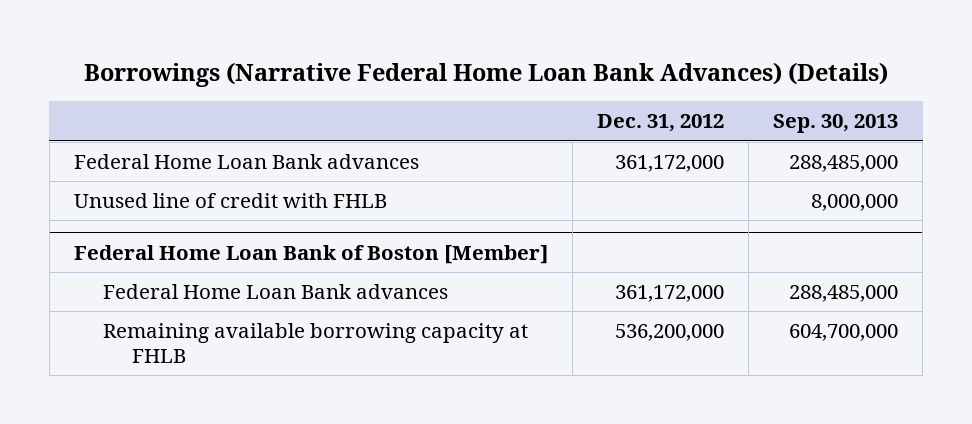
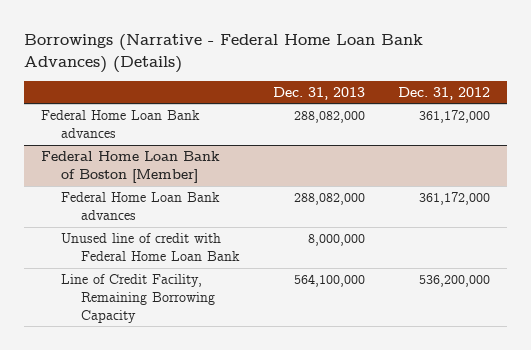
- Borrowings (Narrative Federal Home Loan Bank Advances) (Details)
+ Borrowings (Narrative - Federal Home Loan Bank Advances) (Details)
- | Dec. 31, 2012 | Sep. 30, 2013
+ | Dec. 31, 2013 | Dec. 31, 2012
- Unused line of credit with FHLB | | 8,000,000
@ Federal Home Loan Bank of Boston [Member]
- Remaining available borrowing capacity at FHLB | 536,200,000 | 604,700,000
+ Unused line of credit with Federal Home Loan Bank | 8,000,000 |
+ Line of Credit Facility, Remaining Borrowing Capacity | 564,100,000 | 536,200,000

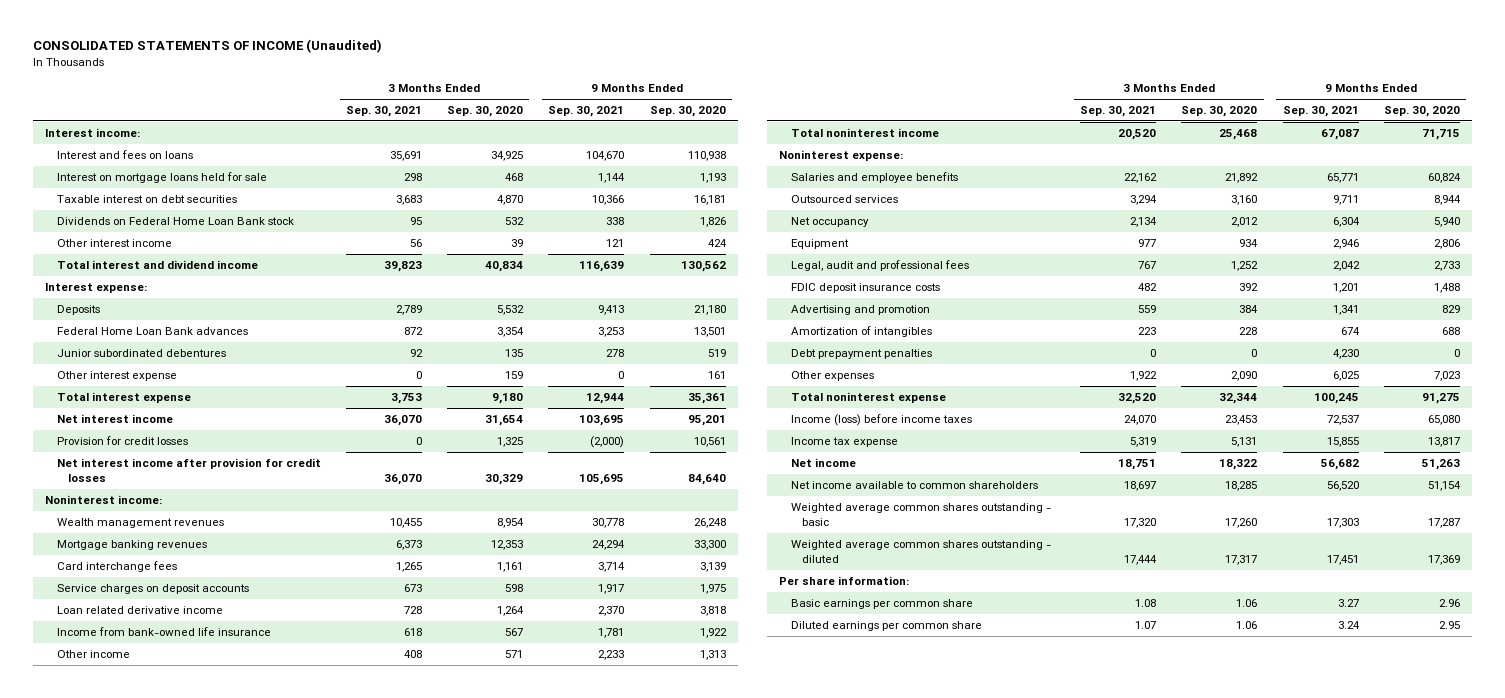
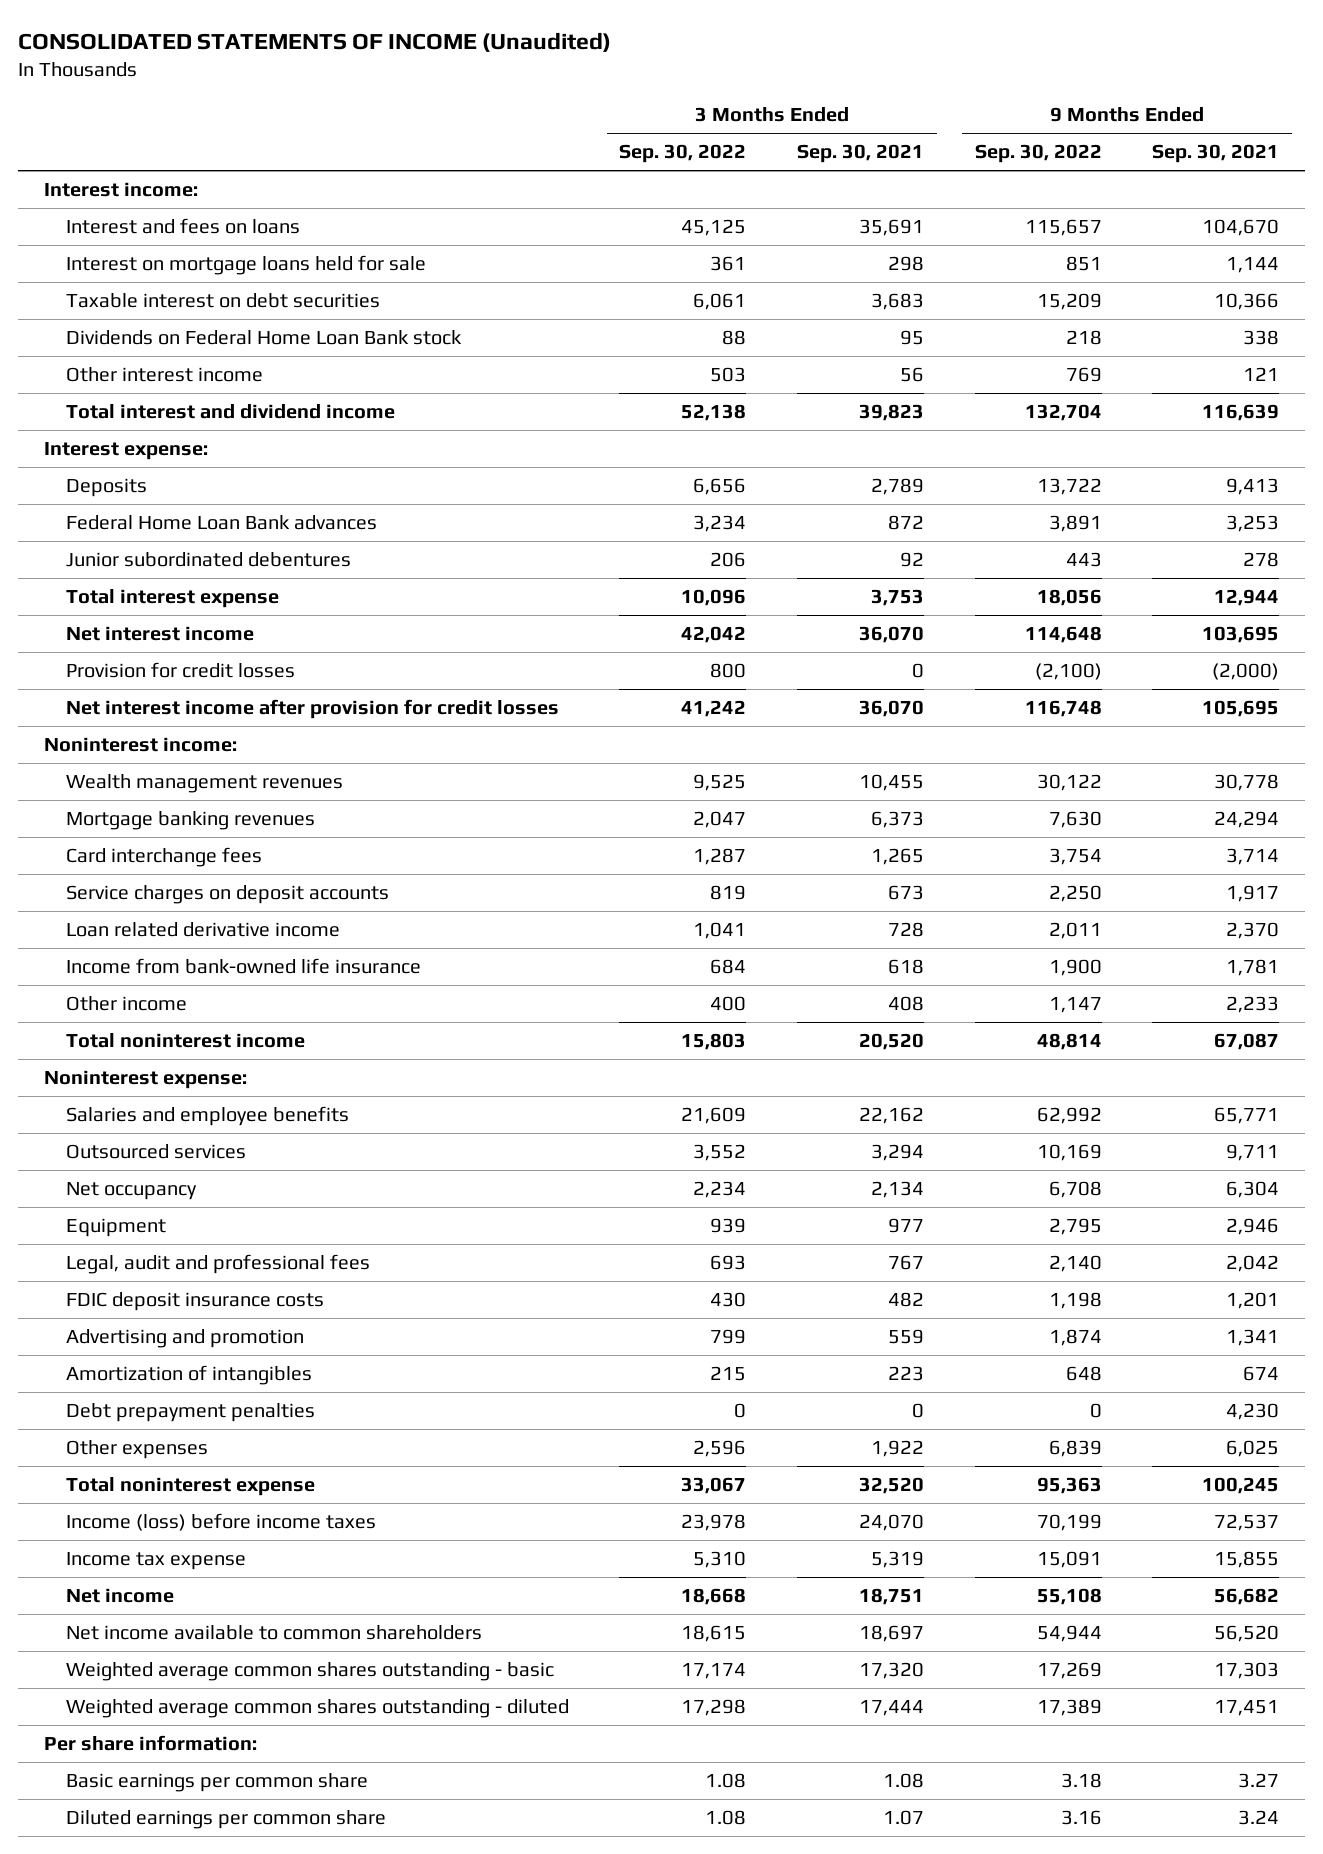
- | 3 Months Ended Sep. 30, 2021 | 3 Months Ended Sep. 30, 2020 | 9 Months Ended Sep. 30, 2021 | 9 Months Ended Sep. 30, 2020
+ | 3 Months Ended Sep. 30, 2022 | 3 Months Ended Sep. 30, 2021 | 9 Months Ended Sep. 30, 2022 | 9 Months Ended Sep. 30, 2021
- Other interest expense | 0 | 159 | 0 | 161

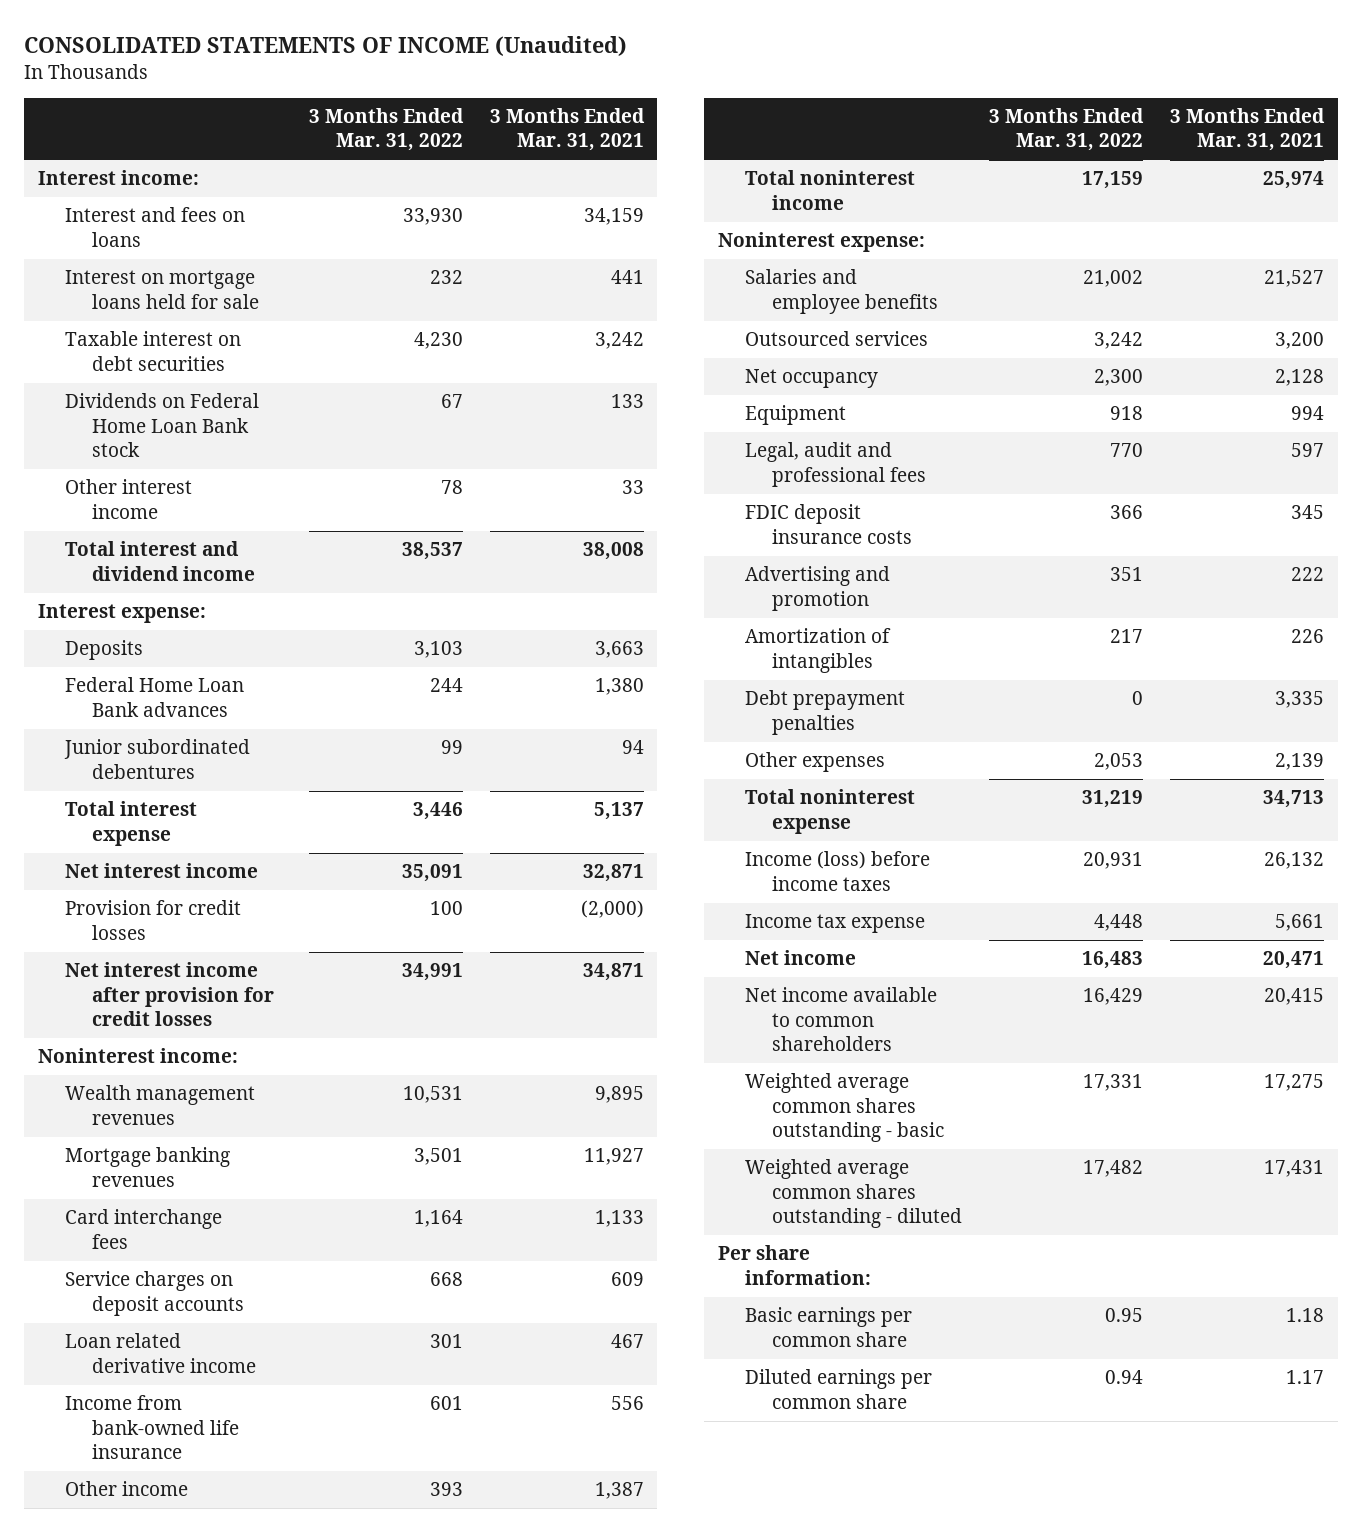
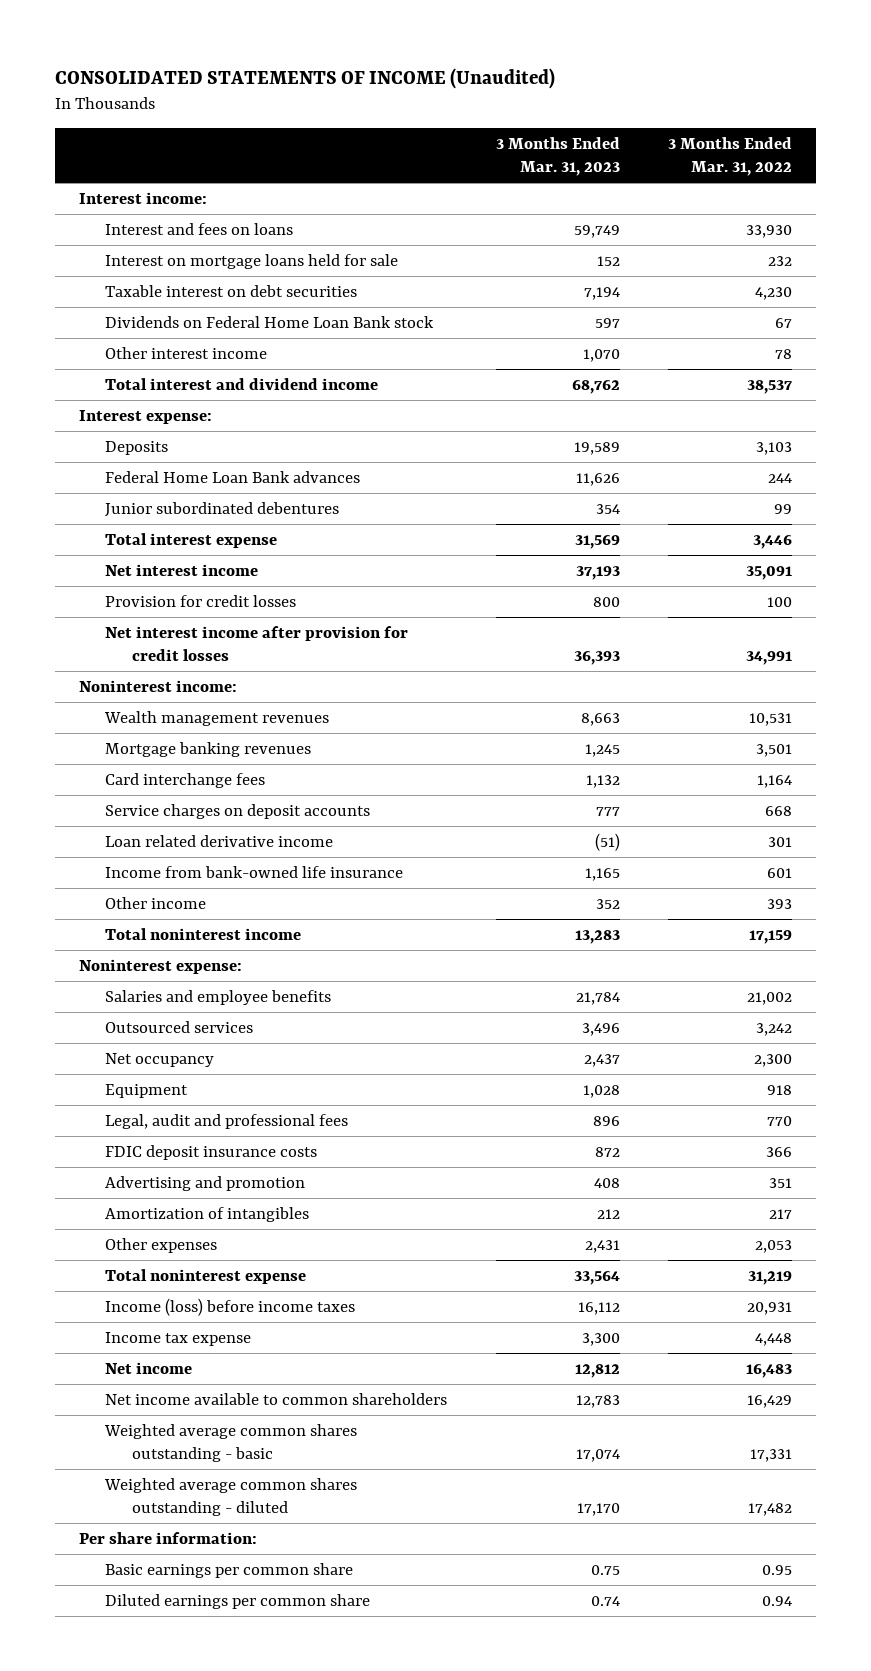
- | 3 Months Ended Mar. 31, 2022 | 3 Months Ended Mar. 31, 2021
+ | 3 Months Ended Mar. 31, 2023 | 3 Months Ended Mar. 31, 2022
- Debt prepayment penalties | 0 | 3,335

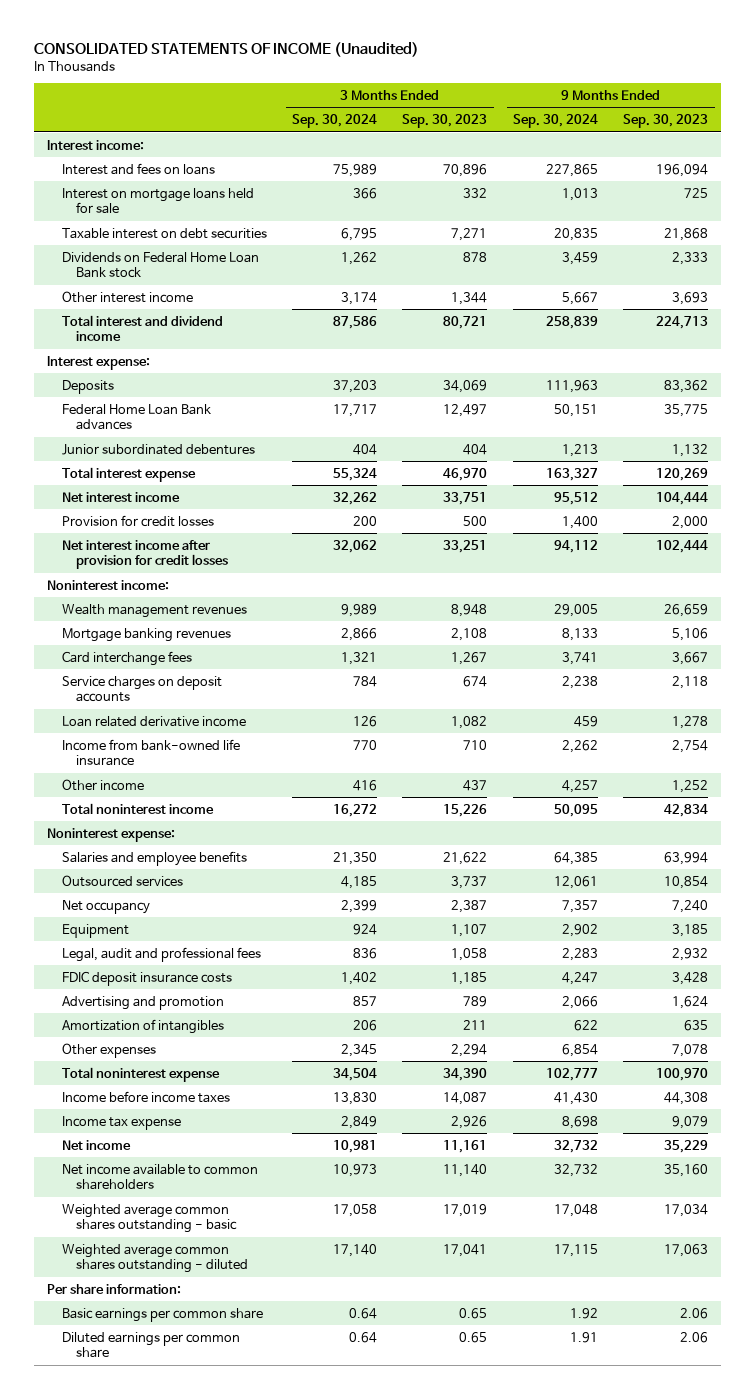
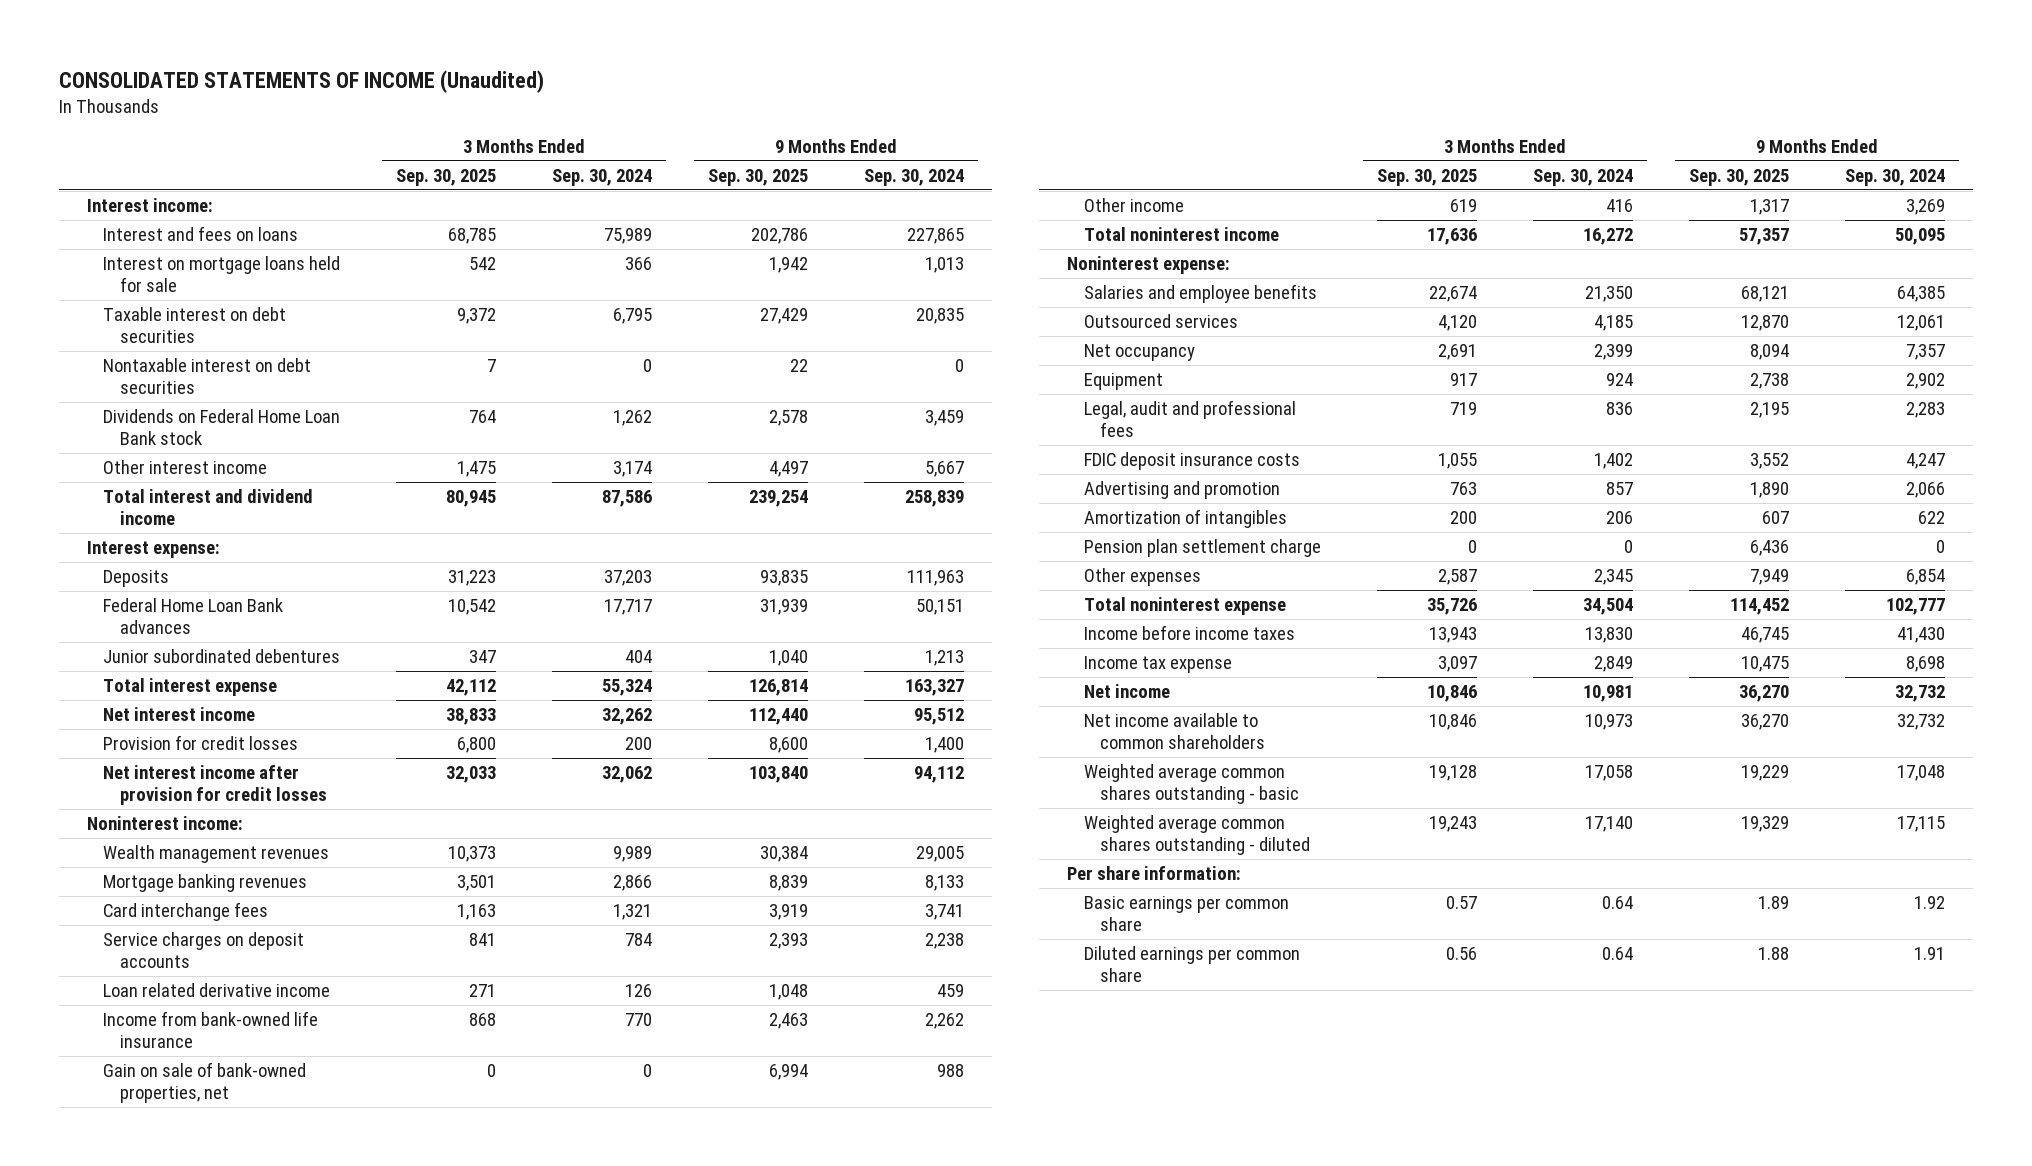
- | 3 Months Ended Sep. 30, 2024 | 3 Months Ended Sep. 30, 2023 | 9 Months Ended Sep. 30, 2024 | 9 Months Ended Sep. 30, 2023
+ | 3 Months Ended Sep. 30, 2025 | 3 Months Ended Sep. 30, 2024 | 9 Months Ended Sep. 30, 2025 | 9 Months Ended Sep. 30, 2024
+ Nontaxable interest on debt securities | 7 | 0 | 22 | 0
- Other income | 416 | 437 | 4,257 | 1,252
+ Gain on sale of bank-owned properties, net | 0 | 0 | 6,994 | 988
+ Other income | 619 | 416 | 1,317 | 3,269
+ Pension plan settlement charge | 0 | 0 | 6,436 | 0

